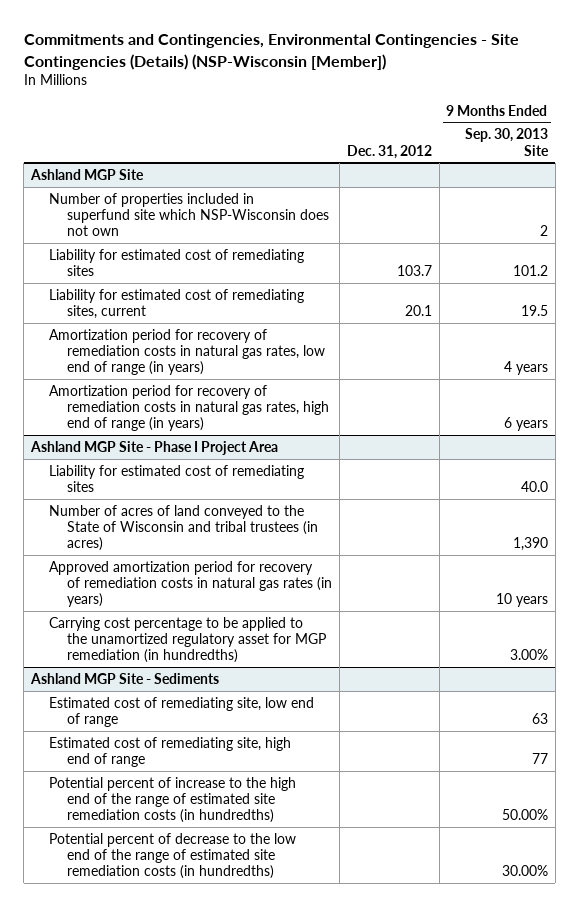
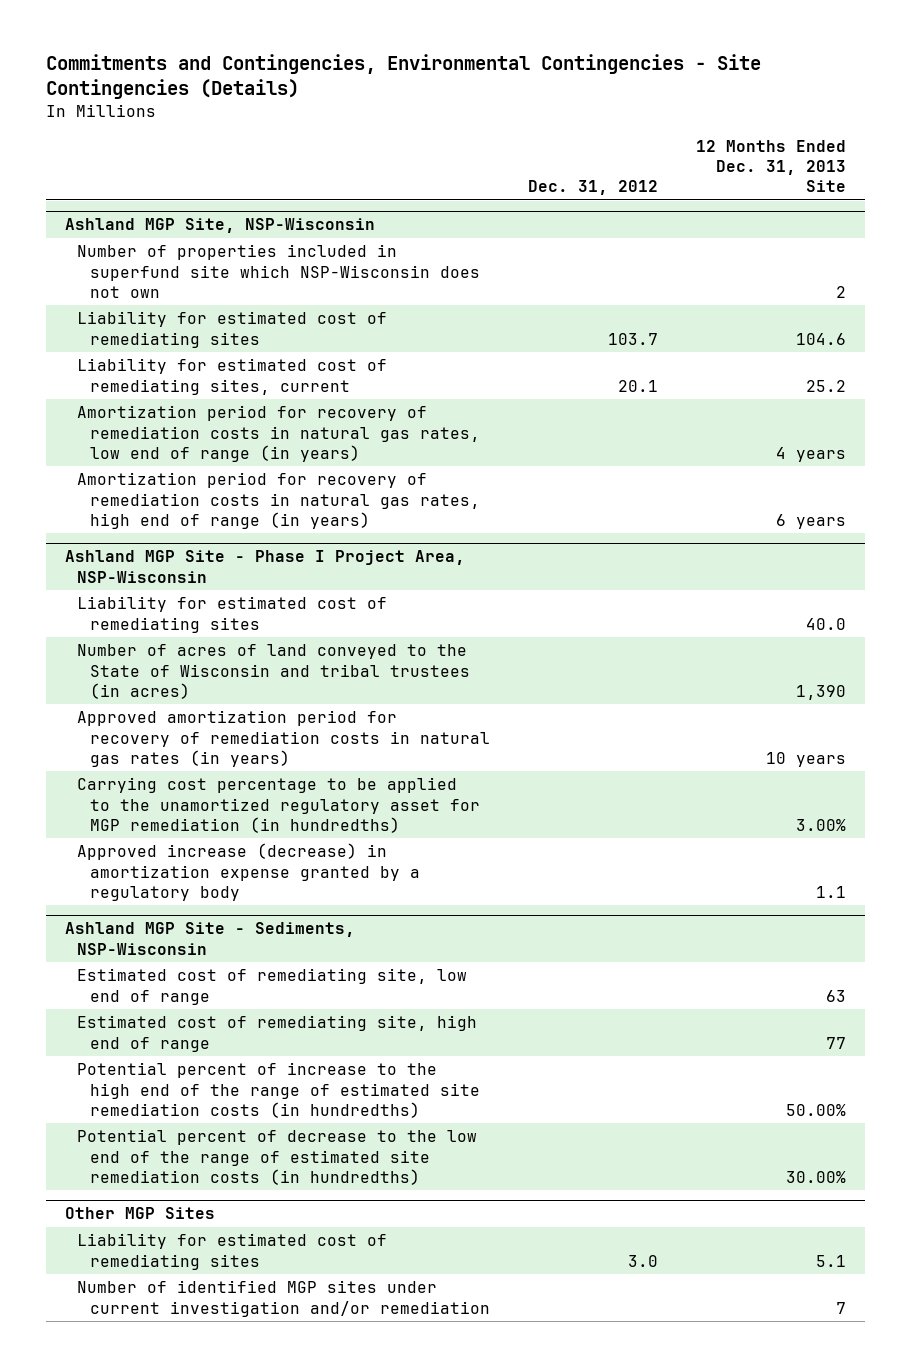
- Commitments and Contingencies, Environmental Contingencies - Site Contingencies (Details) (NSP-Wisconsin [Member])
+ Commitments and Contingencies, Environmental Contingencies - Site Contingencies (Details)
- | Dec. 31, 2012 | 9 Months Ended Sep. 30, 2013 Site
+ | Dec. 31, 2012 | 12 Months Ended Dec. 31, 2013 Site
- Ashland MGP Site
+ Ashland MGP Site, NSP-Wisconsin
- Ashland MGP Site - Phase I Project Area
+ Ashland MGP Site - Phase I Project Area, NSP-Wisconsin
- Ashland MGP Site - Sediments
+ Approved increase (decrease) in amortization expense granted by a regulatory body | | 1.1
+ Ashland MGP Site - Sediments, NSP-Wisconsin
+ Other MGP Sites
+ Liability for estimated cost of remediating sites | 3.0 | 5.1
+ Number of identified MGP sites under current investigation and/or remediation | | 7

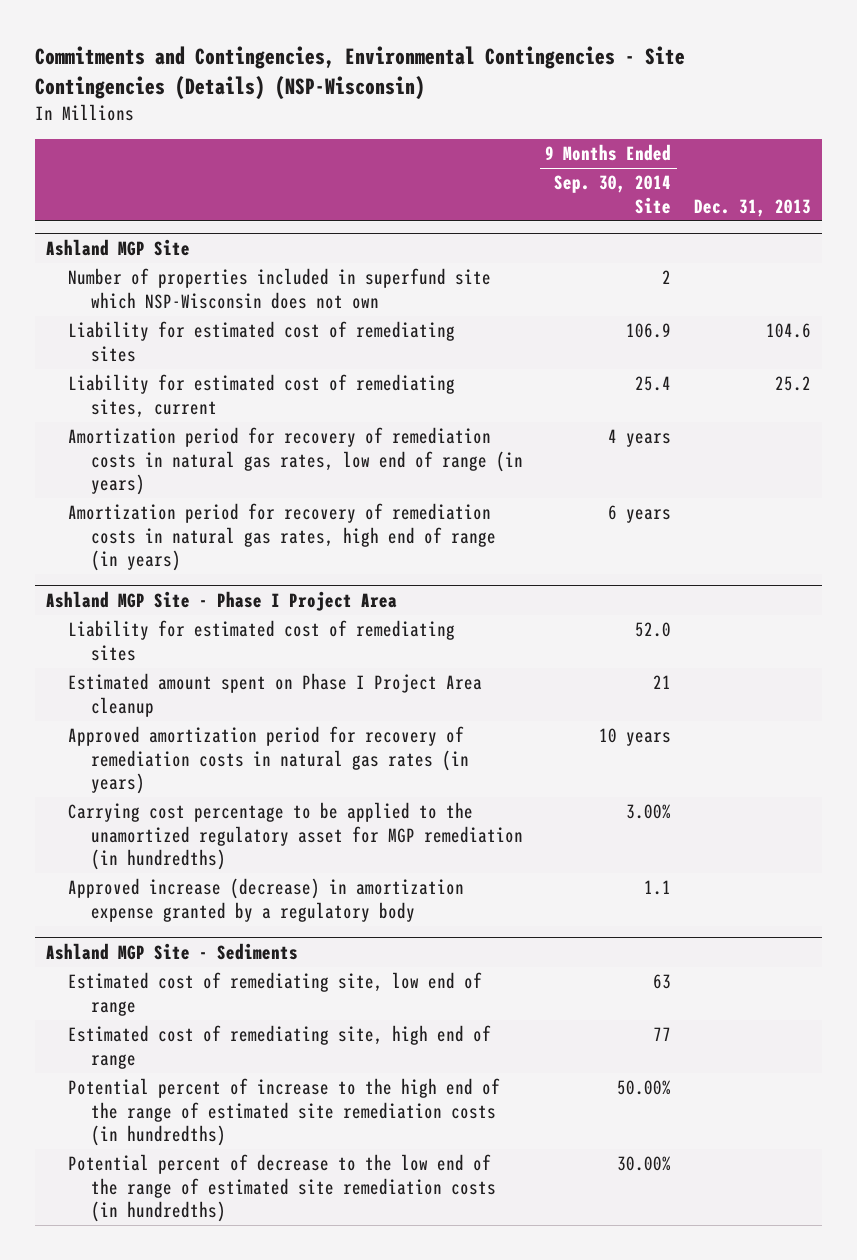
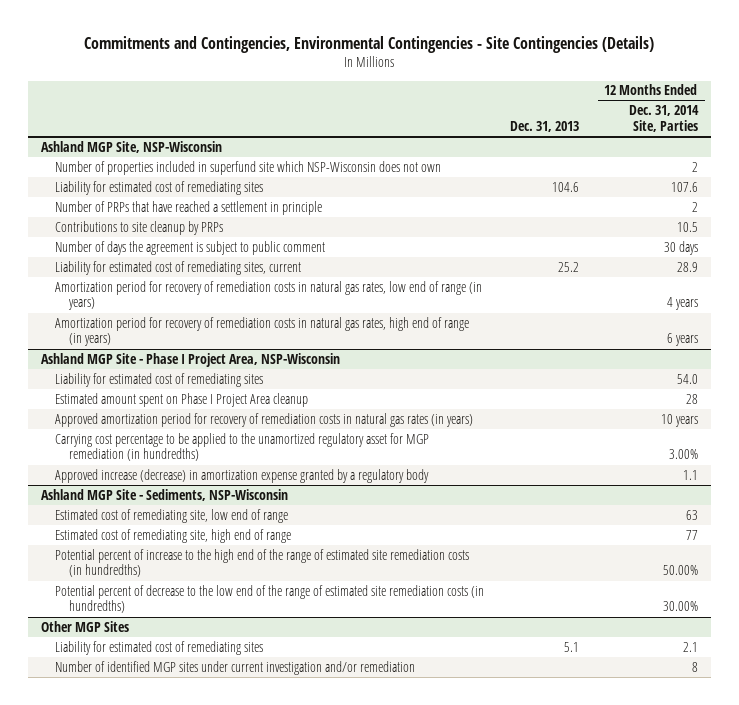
- Commitments and Contingencies, Environmental Contingencies - Site Contingencies (Details) (NSP-Wisconsin)
+ Commitments and Contingencies, Environmental Contingencies - Site Contingencies (Details)
- | 9 Months Ended Sep. 30, 2014 Site | Dec. 31, 2013
+ | Dec. 31, 2013 | 12 Months Ended Dec. 31, 2014 Site, Parties
- Ashland MGP Site
+ Ashland MGP Site, NSP-Wisconsin
+ Number of PRPs that have reached a settlement in principle | | 2
+ Contributions to site cleanup by PRPs | | 10.5
+ Number of days the agreement is subject to public comment | | 30 days
- Ashland MGP Site - Phase I Project Area
+ Ashland MGP Site - Phase I Project Area, NSP-Wisconsin
- Ashland MGP Site - Sediments
+ Ashland MGP Site - Sediments, NSP-Wisconsin
+ Other MGP Sites
+ Liability for estimated cost of remediating sites | 5.1 | 2.1
+ Number of identified MGP sites under current investigation and/or remediation | | 8

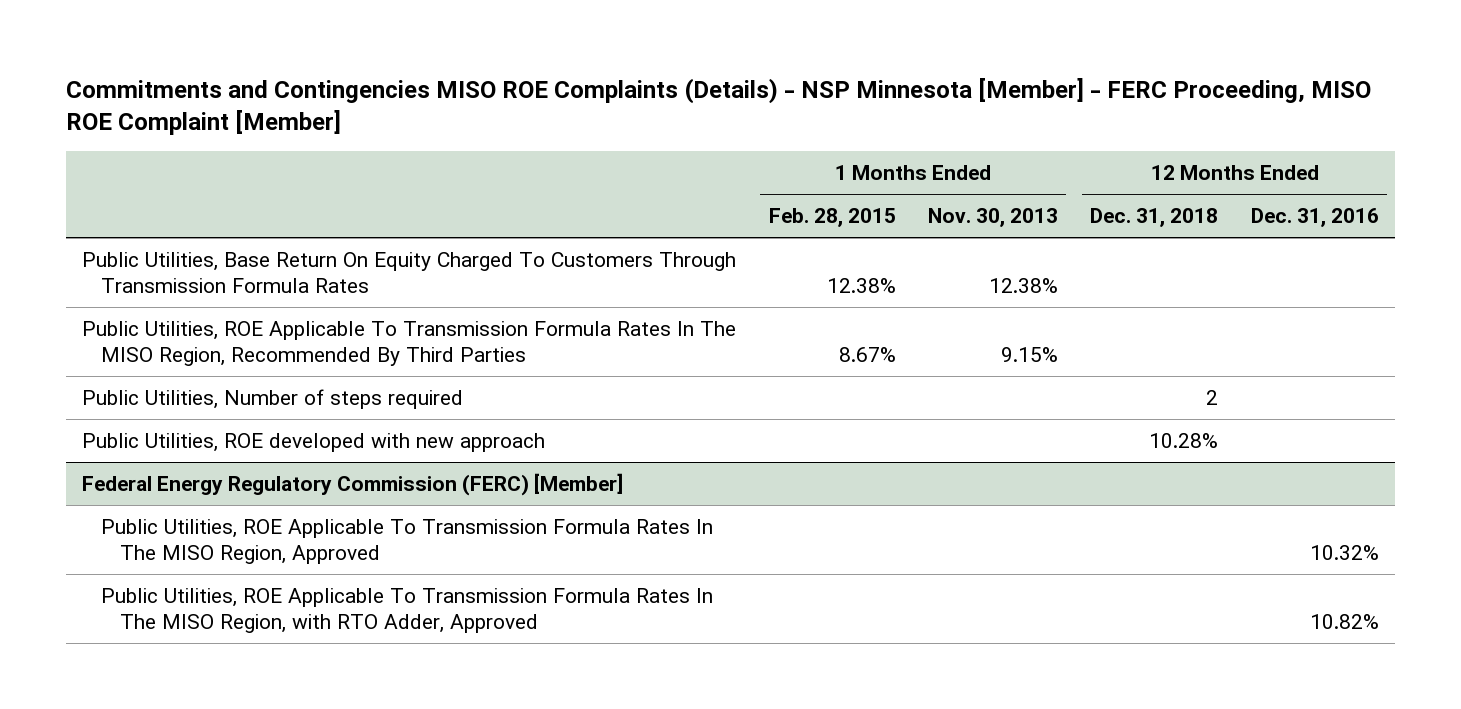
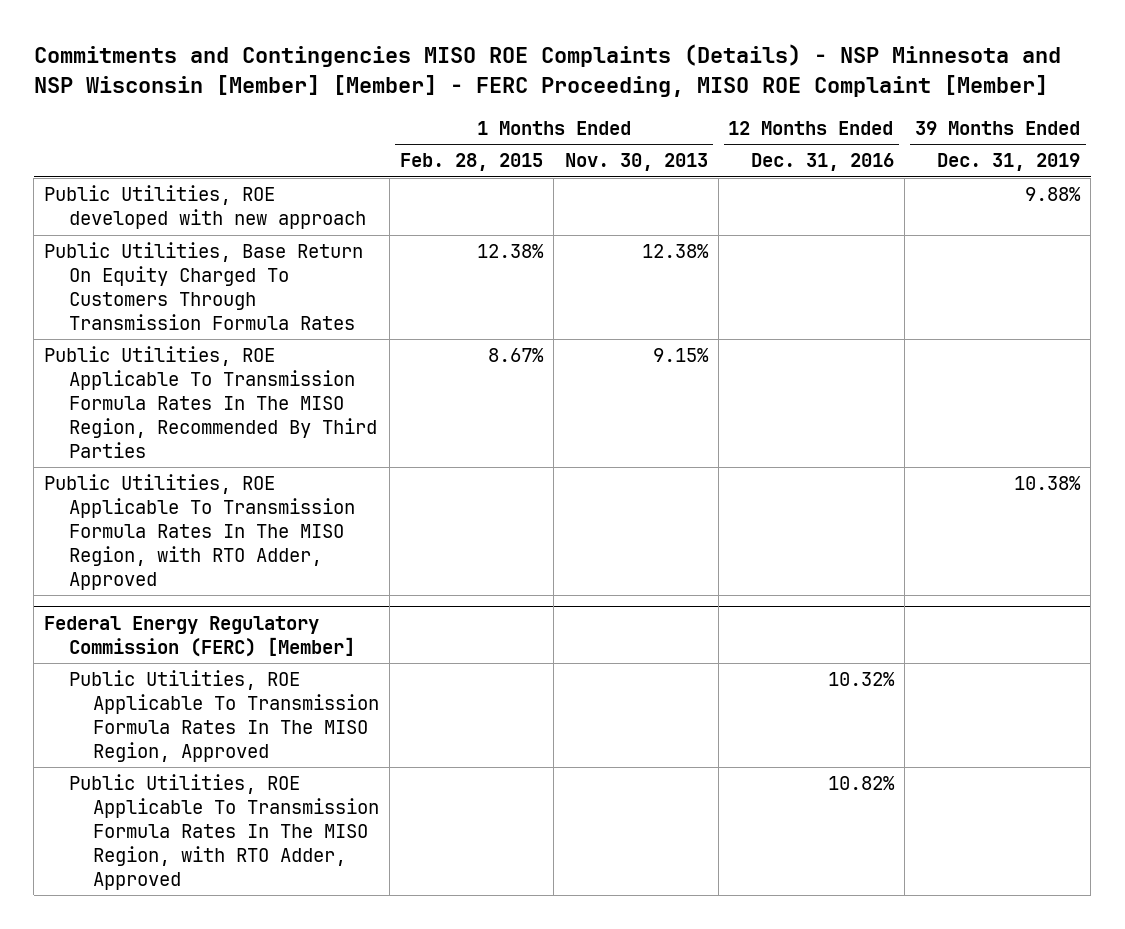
- Commitments and Contingencies MISO ROE Complaints (Details) - NSP Minnesota [Member] - FERC Proceeding, MISO ROE Complaint [Member]
+ Commitments and Contingencies MISO ROE Complaints (Details) - NSP Minnesota and NSP Wisconsin [Member] [Member] - FERC Proceeding, MISO ROE Complaint [Member]
- | 1 Months Ended Feb. 28, 2015 | 1 Months Ended Nov. 30, 2013 | 12 Months Ended Dec. 31, 2018 | 12 Months Ended Dec. 31, 2016
+ | 1 Months Ended Feb. 28, 2015 | 1 Months Ended Nov. 30, 2013 | 12 Months Ended Dec. 31, 2016 | 39 Months Ended Dec. 31, 2019
moved up: Public Utilities, ROE developed with new approach | | | | 9.88%
- Public Utilities, Number of steps required | | | 2 |
+ Public Utilities, ROE Applicable To Transmission Formula Rates In The MISO Region, with RTO Adder, Approved | | | | 10.38%

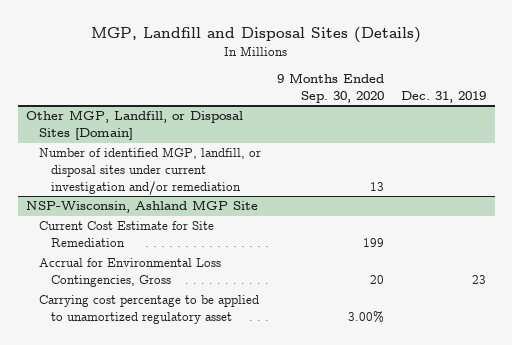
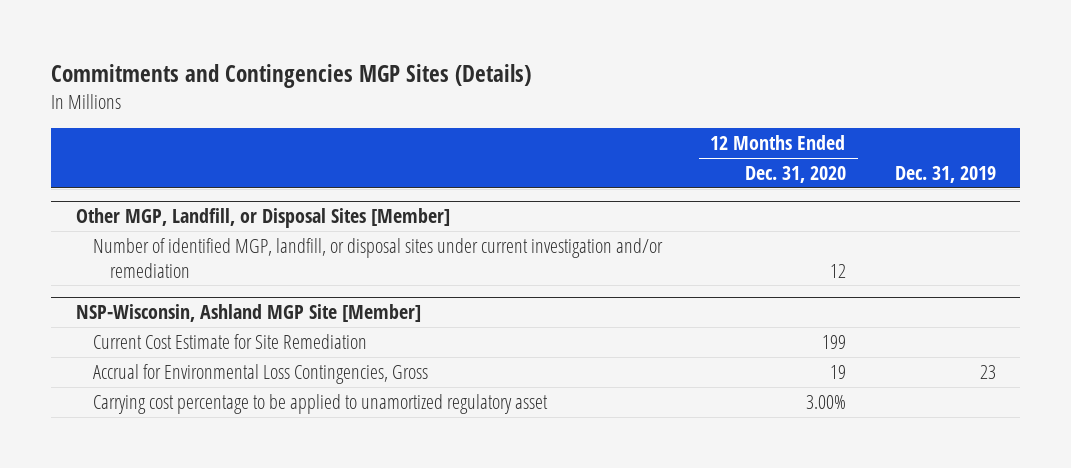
- MGP, Landfill and Disposal Sites (Details)
+ Commitments and Contingencies MGP Sites (Details)
- | 9 Months Ended Sep. 30, 2020 | Dec. 31, 2019
+ | 12 Months Ended Dec. 31, 2020 | Dec. 31, 2019
- Other MGP, Landfill, or Disposal Sites [Domain]
+ Other MGP, Landfill, or Disposal Sites [Member]
- NSP-Wisconsin, Ashland MGP Site
+ NSP-Wisconsin, Ashland MGP Site [Member]

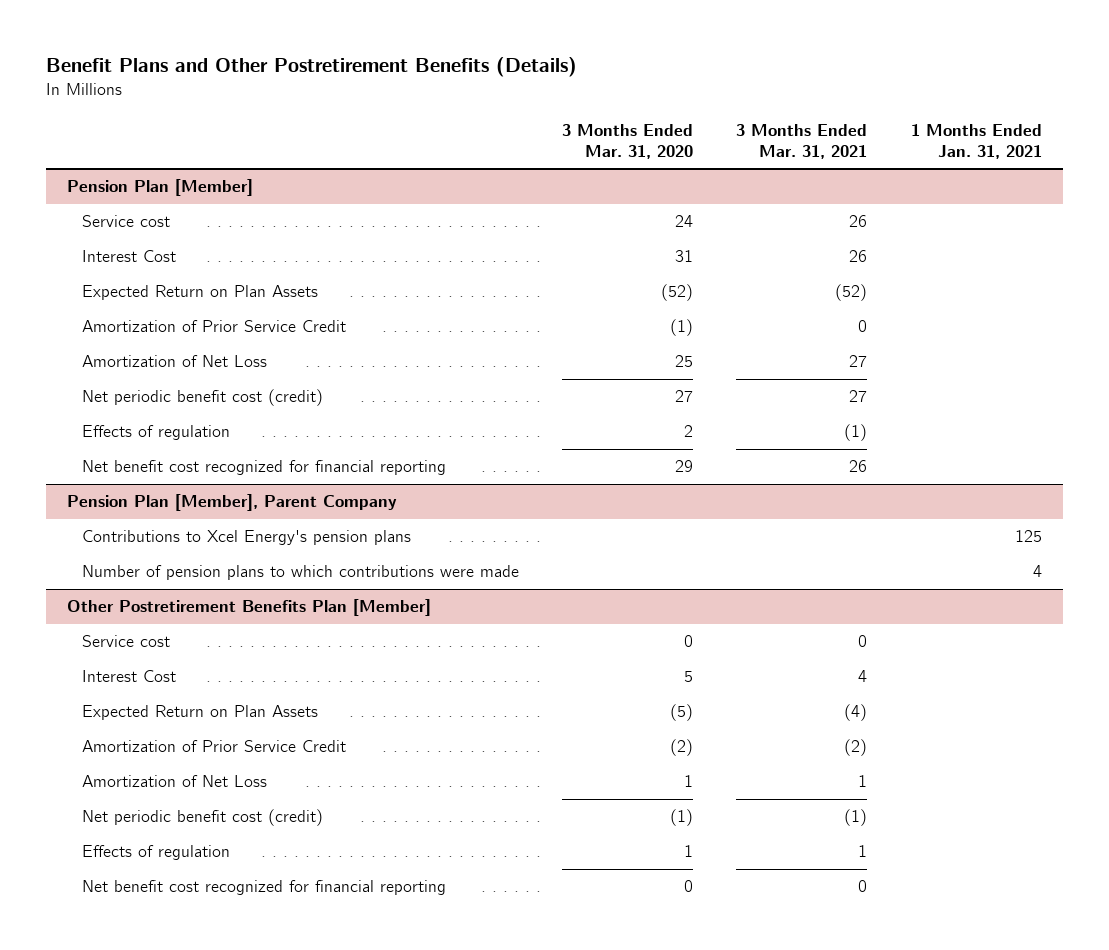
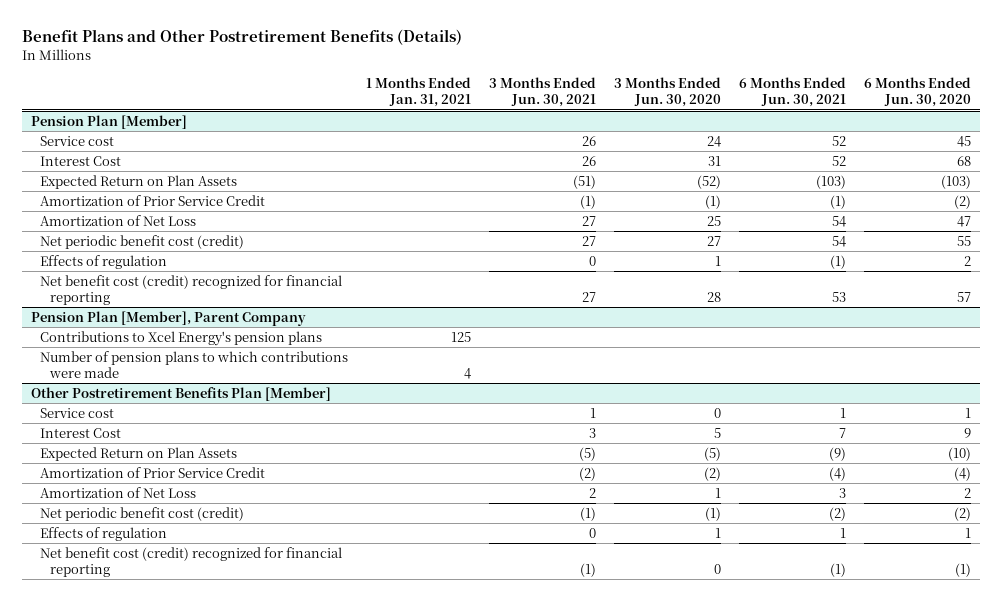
- | 3 Months Ended Mar. 31, 2020 | 3 Months Ended Mar. 31, 2021 | 1 Months Ended Jan. 31, 2021
+ | 1 Months Ended Jan. 31, 2021 | 3 Months Ended Jun. 30, 2021 | 3 Months Ended Jun. 30, 2020 | 6 Months Ended Jun. 30, 2021 | 6 Months Ended Jun. 30, 2020
@ Pension Plan [Member]
- Net benefit cost recognized for financial reporting | 29 | 26 |
+ Net benefit cost (credit) recognized for financial reporting | | 27 | 28 | 53 | 57
@ Other Postretirement Benefits Plan [Member]
- Net benefit cost recognized for financial reporting | 0 | 0 |
+ Net benefit cost (credit) recognized for financial reporting | | (1) | 0 | (1) | (1)

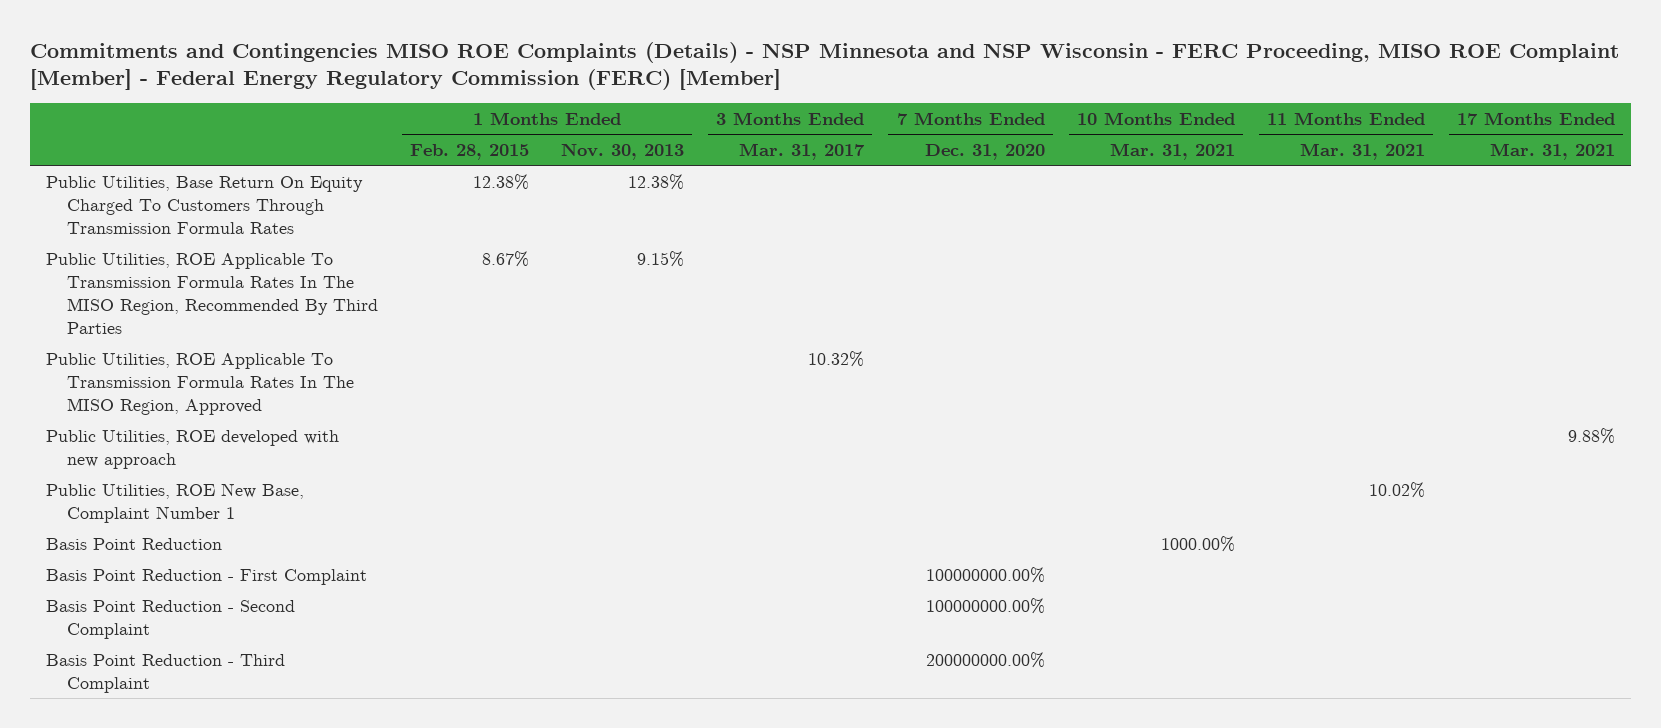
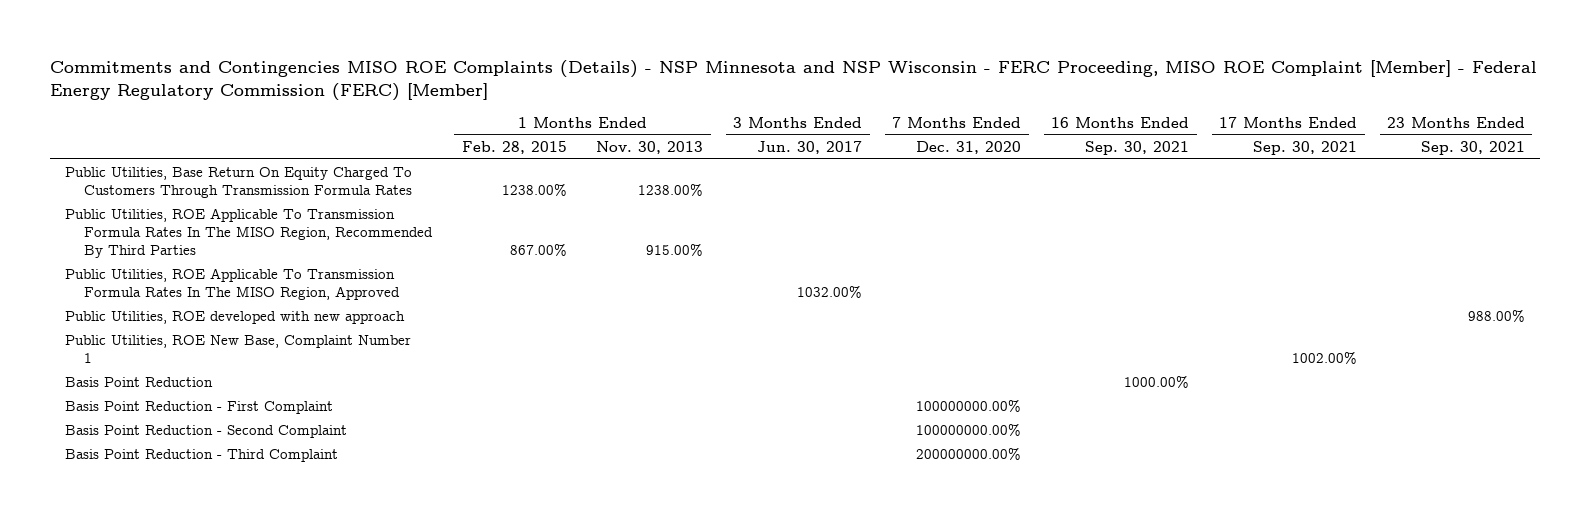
- | 1 Months Ended Feb. 28, 2015 | 1 Months Ended Nov. 30, 2013 | 3 Months Ended Mar. 31, 2017 | 7 Months Ended Dec. 31, 2020 | 10 Months Ended Mar. 31, 2021 | 11 Months Ended Mar. 31, 2021 | 17 Months Ended Mar. 31, 2021
+ | 1 Months Ended Feb. 28, 2015 | 1 Months Ended Nov. 30, 2013 | 3 Months Ended Jun. 30, 2017 | 7 Months Ended Dec. 31, 2020 | 16 Months Ended Sep. 30, 2021 | 17 Months Ended Sep. 30, 2021 | 23 Months Ended Sep. 30, 2021
- Public Utilities, Base Return On Equity Charged To Customers Through Transmission Formula Rates | 12.38% | 12.38% | | | | |
- Public Utilities, ROE Applicable To Transmission Formula Rates In The MISO Region, Recommended By Third Parties | 8.67% | 9.15% | | | | |
+ Public Utilities, Base Return On Equity Charged To Customers Through Transmission Formula Rates | 1238.00% | 1238.00% | | | | |
+ Public Utilities, ROE Applicable To Transmission Formula Rates In The MISO Region, Recommended By Third Parties | 867.00% | 915.00% | | | | |

